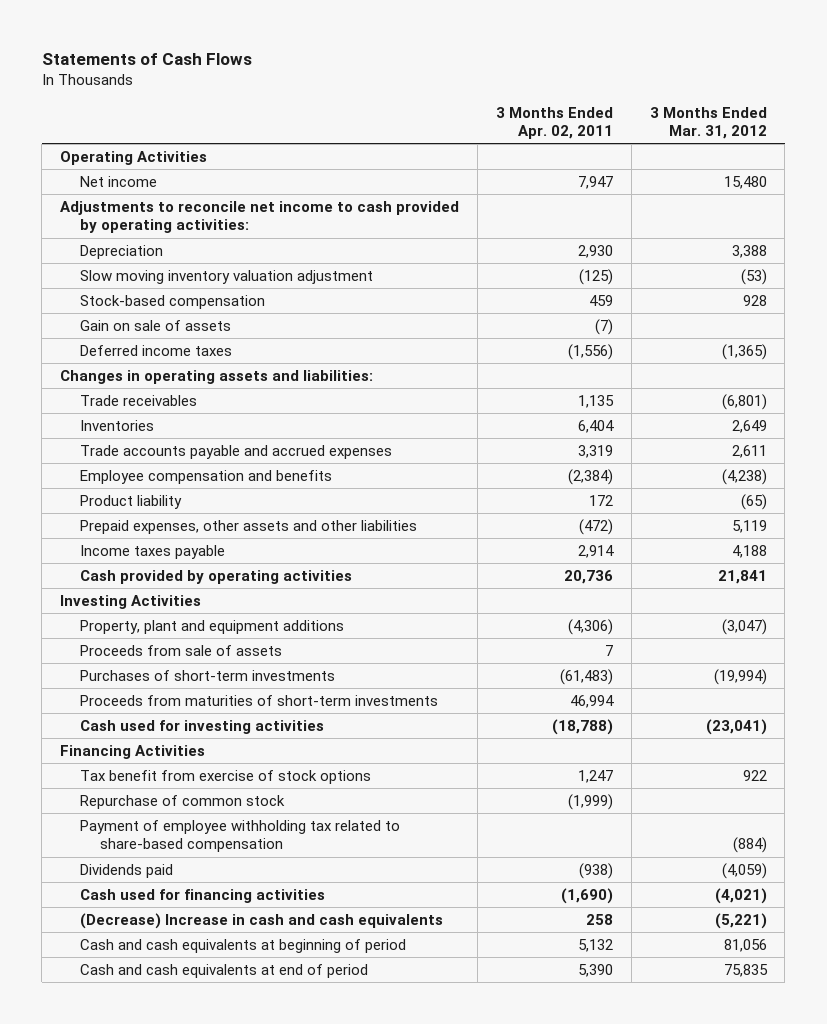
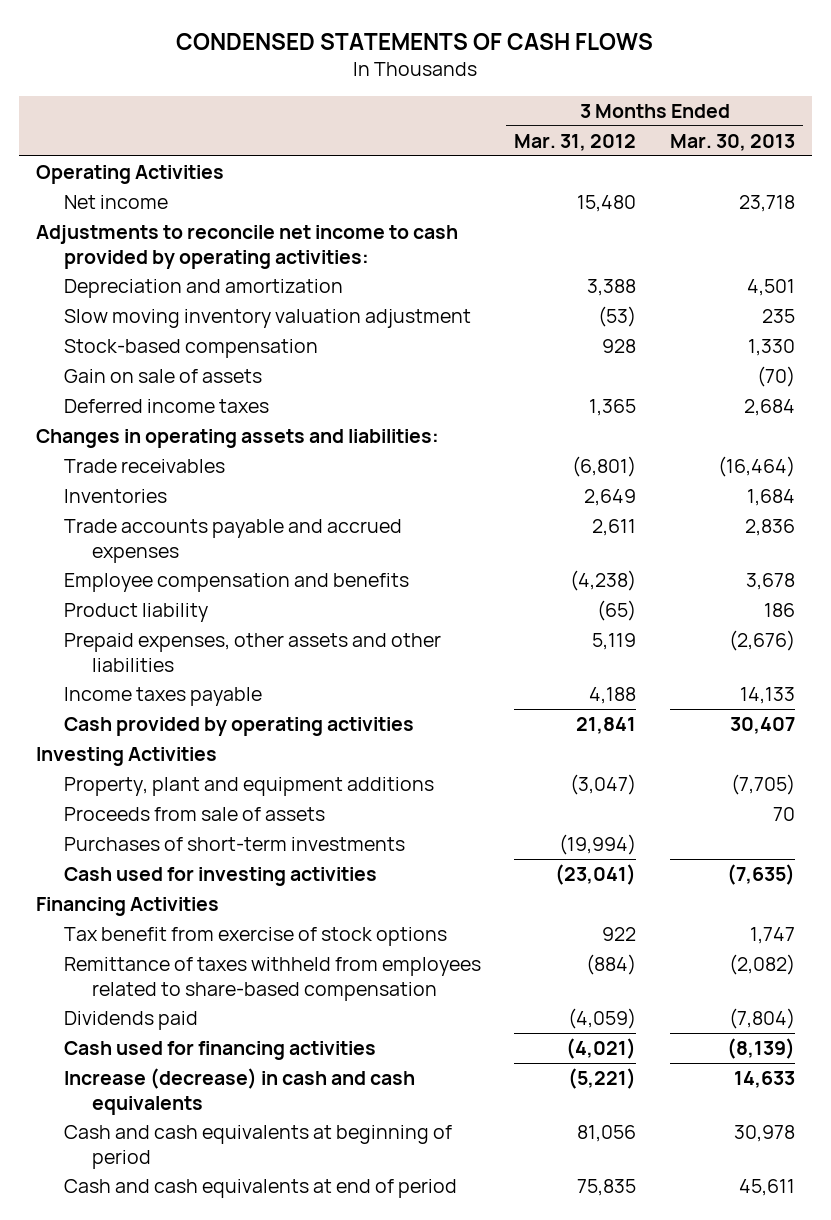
- Statements of Cash Flows
+ CONDENSED STATEMENTS OF CASH FLOWS
- | 3 Months Ended Apr. 02, 2011 | 3 Months Ended Mar. 31, 2012
+ | 3 Months Ended Mar. 31, 2012 | 3 Months Ended Mar. 30, 2013
- Depreciation | 2,930 | 3,388
+ Depreciation and amortization | 3,388 | 4,501
- Deferred income taxes | (1,556) | (1,365)
+ Deferred income taxes | 1,365 | 2,684
- Proceeds from maturities of short-term investments | 46,994 |
- Repurchase of common stock | (1,999) |
- Payment of employee withholding tax related to share-based compensation | | (884)
+ Remittance of taxes withheld from employees related to share-based compensation | (884) | (2,082)
- (Decrease) Increase in cash and cash equivalents | 258 | (5,221)
+ Increase (decrease) in cash and cash equivalents | (5,221) | 14,633

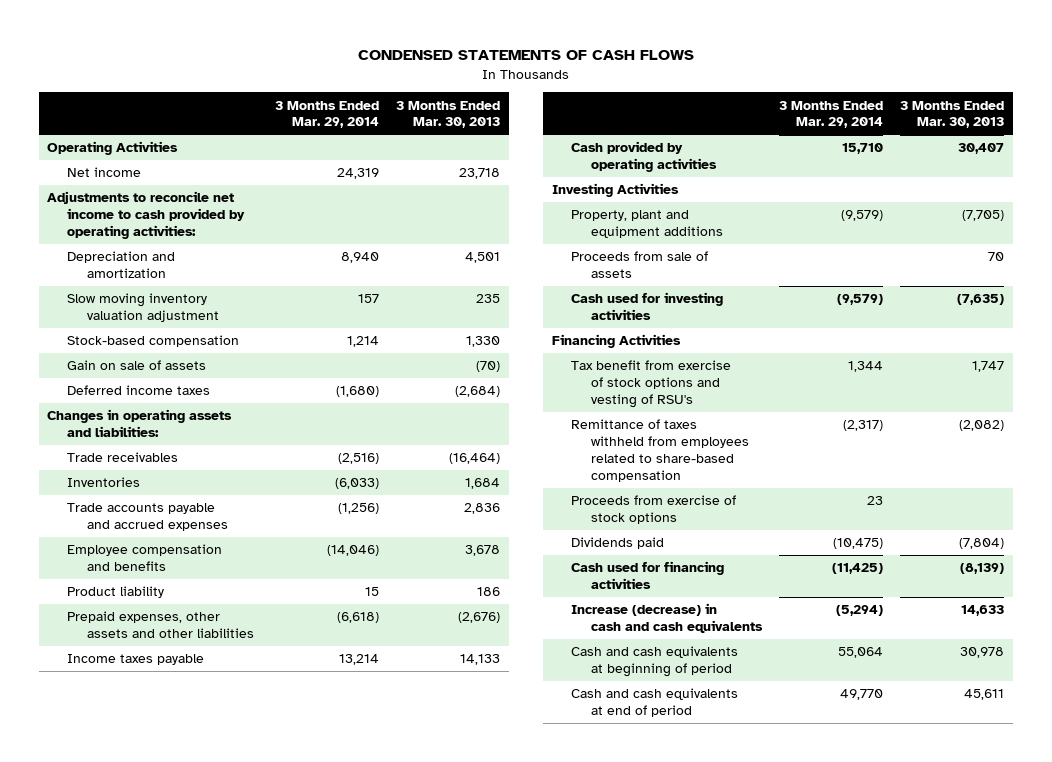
- | 3 Months Ended Mar. 31, 2012 | 3 Months Ended Mar. 30, 2013
+ | 3 Months Ended Mar. 29, 2014 | 3 Months Ended Mar. 30, 2013
- Deferred income taxes | 1,365 | 2,684
+ Deferred income taxes | (1,680) | (2,684)
- Purchases of short-term investments | (19,994) |
- Tax benefit from exercise of stock options | 922 | 1,747
+ Tax benefit from exercise of stock options and vesting of RSU's | 1,344 | 1,747
+ Proceeds from exercise of stock options | 23 |

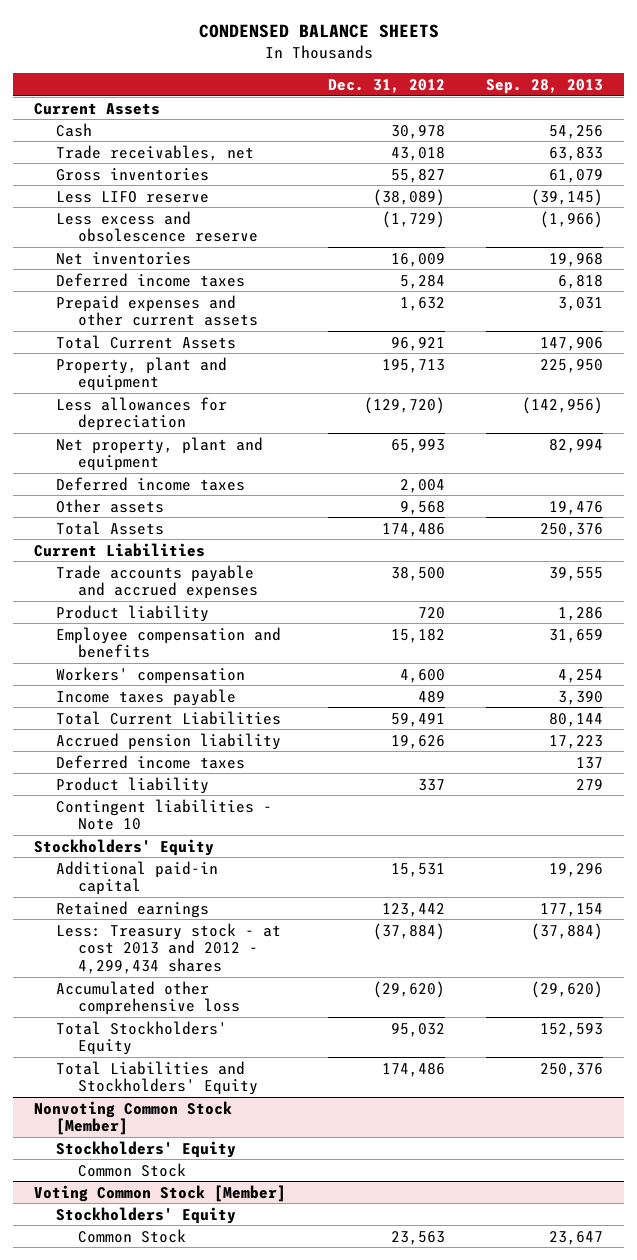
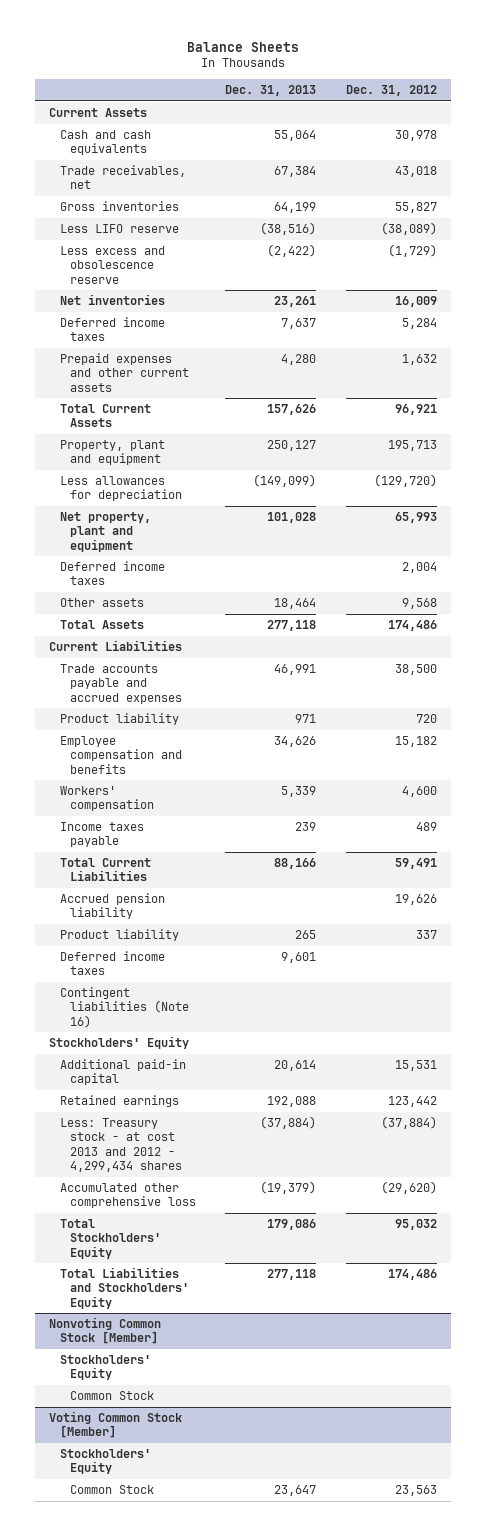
- CONDENSED BALANCE SHEETS
+ Balance Sheets
- | Dec. 31, 2012 | Sep. 28, 2013
+ | Dec. 31, 2013 | Dec. 31, 2012
- Cash | 30,978 | 54,256
+ Cash and cash equivalents | 55,064 | 30,978
- Contingent liabilities - Note 10
moved down: Deferred income taxes | 9,601 |
+ Contingent liabilities (Note 16)

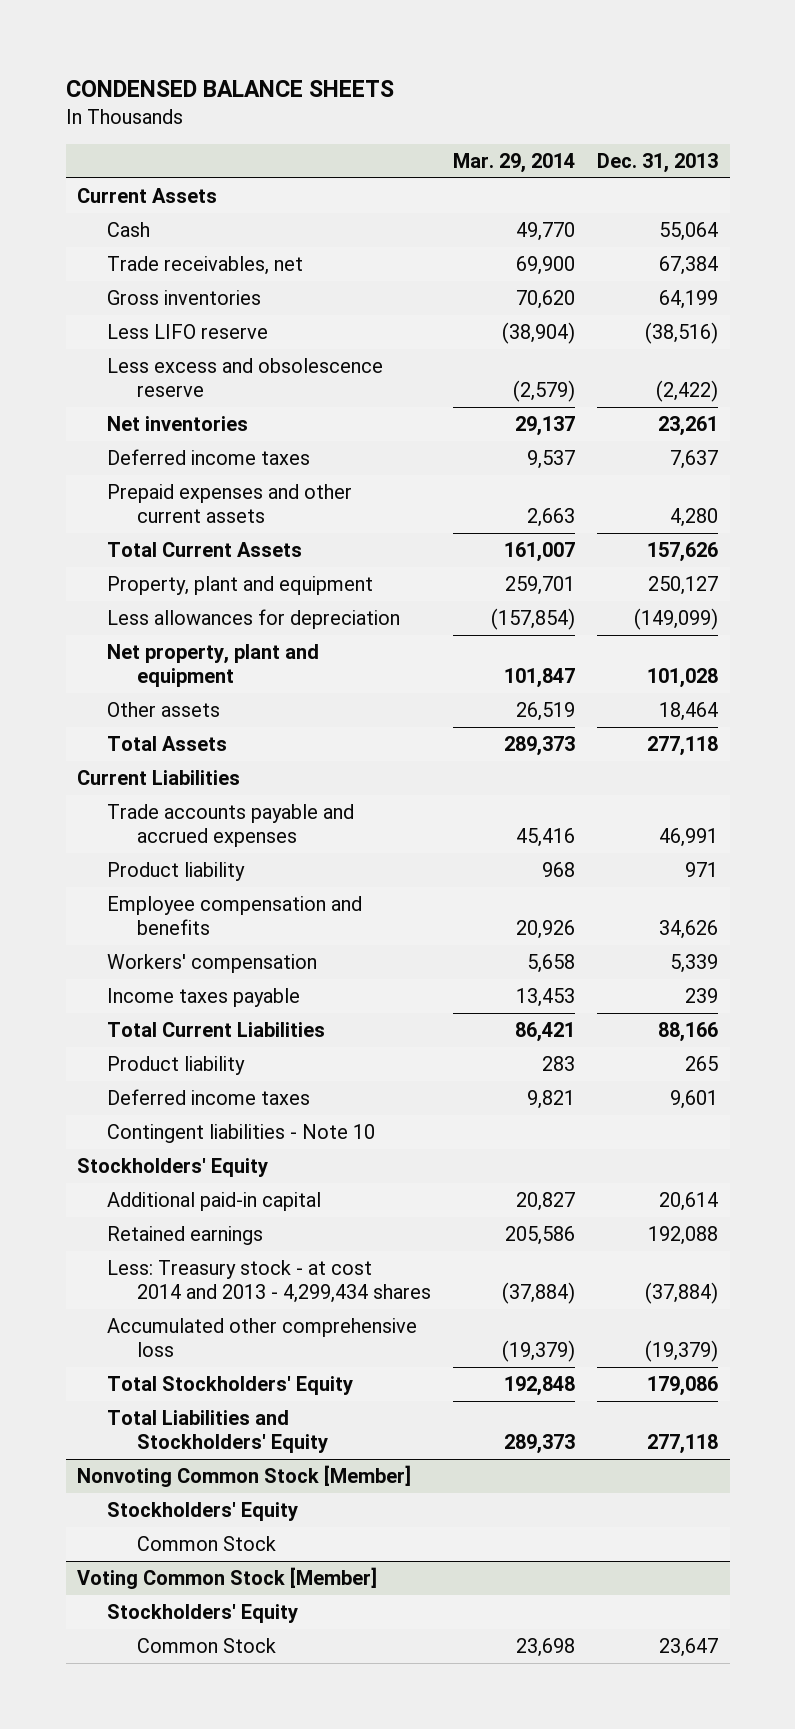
- Balance Sheets
+ CONDENSED BALANCE SHEETS
- | Dec. 31, 2013 | Dec. 31, 2012
+ | Mar. 29, 2014 | Dec. 31, 2013
- Cash and cash equivalents | 55,064 | 30,978
+ Cash | 49,770 | 55,064
- Deferred income taxes | | 2,004
- Accrued pension liability | | 19,626
- Contingent liabilities (Note 16)
+ Contingent liabilities - Note 10
- Less: Treasury stock - at cost 2013 and 2012 - 4,299,434 shares | (37,884) | (37,884)
+ Less: Treasury stock - at cost 2014 and 2013 - 4,299,434 shares | (37,884) | (37,884)

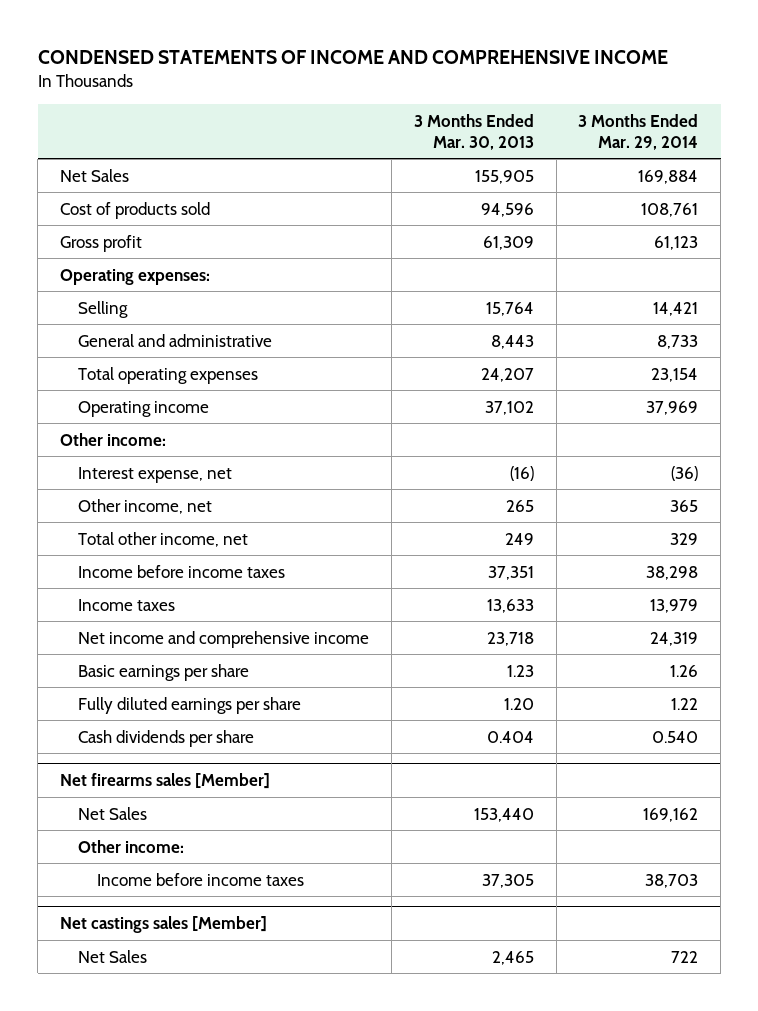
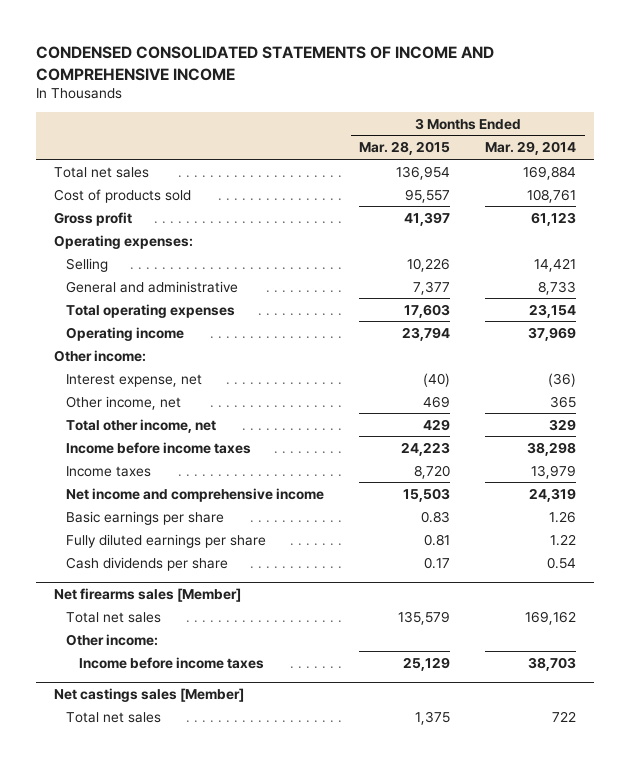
- CONDENSED STATEMENTS OF INCOME AND COMPREHENSIVE INCOME
+ CONDENSED CONSOLIDATED STATEMENTS OF INCOME AND COMPREHENSIVE INCOME
- | 3 Months Ended Mar. 30, 2013 | 3 Months Ended Mar. 29, 2014
+ | 3 Months Ended Mar. 28, 2015 | 3 Months Ended Mar. 29, 2014
- Net Sales | 155,905 | 169,884
+ Total net sales | 136,954 | 169,884
- Cash dividends per share | 0.404 | 0.540
+ Cash dividends per share | 0.17 | 0.54
@ Net firearms sales [Member]
- Net Sales | 153,440 | 169,162
+ Total net sales | 135,579 | 169,162
@ Net castings sales [Member]
- Net Sales | 2,465 | 722
+ Total net sales | 1,375 | 722

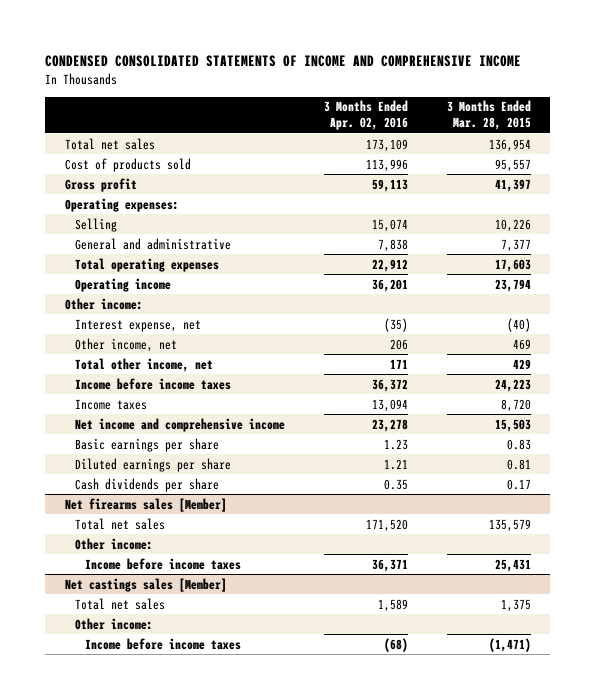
- | 3 Months Ended Mar. 28, 2015 | 3 Months Ended Mar. 29, 2014
+ | 3 Months Ended Apr. 02, 2016 | 3 Months Ended Mar. 28, 2015
- Fully diluted earnings per share | 0.81 | 1.22
+ Diluted earnings per share | 1.21 | 0.81
@ Net firearms sales [Member]
- Income before income taxes | 25,129 | 38,703
+ Income before income taxes | 36,371 | 25,431
@ Net castings sales [Member]
+ Other income:
+ Income before income taxes | (68) | (1,471)

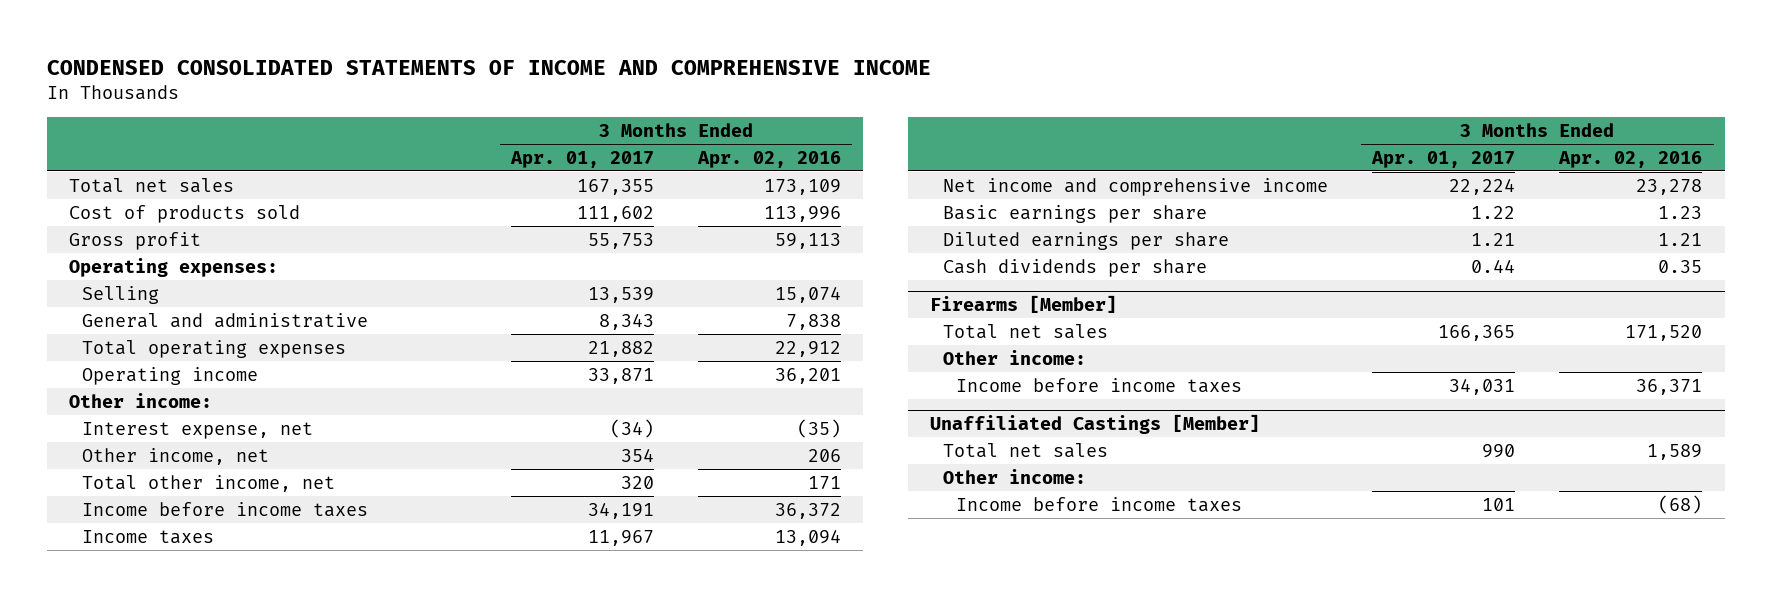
- | 3 Months Ended Apr. 02, 2016 | 3 Months Ended Mar. 28, 2015
+ | 3 Months Ended Apr. 01, 2017 | 3 Months Ended Apr. 02, 2016
- Net firearms sales [Member]
+ Firearms [Member]
- Net castings sales [Member]
+ Unaffiliated Castings [Member]

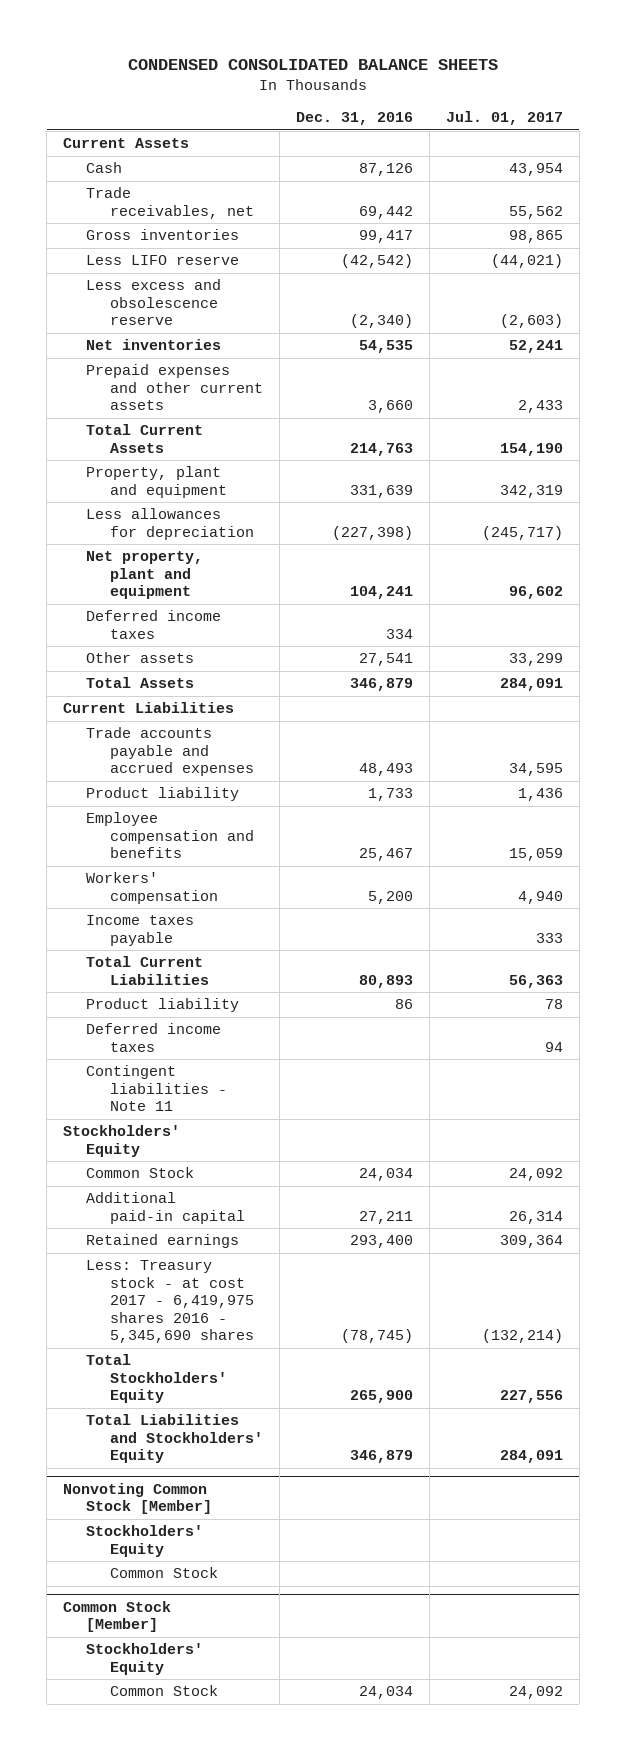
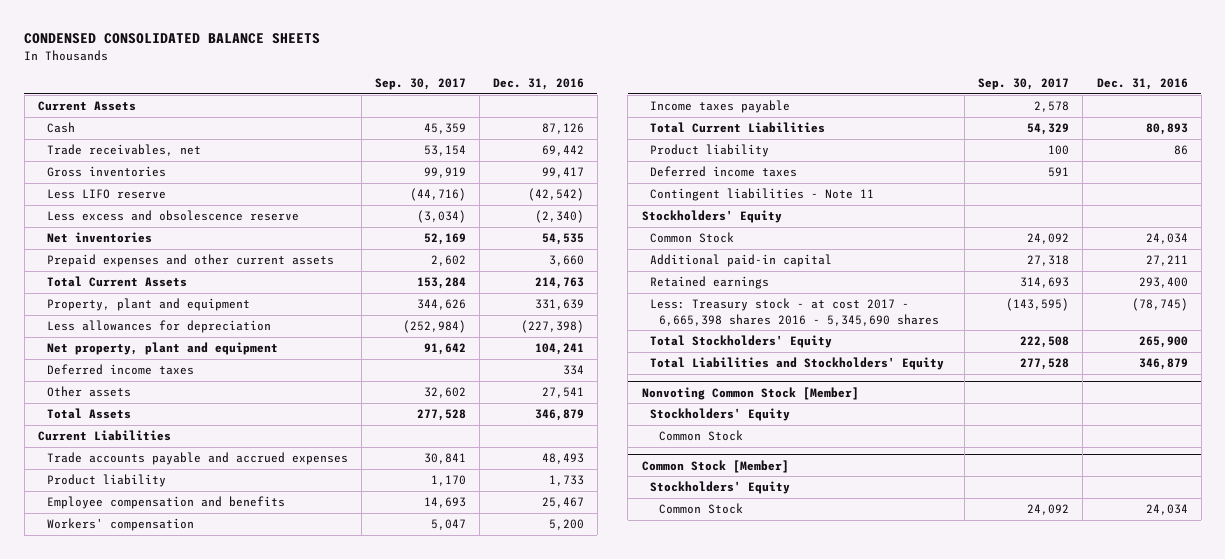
- | Dec. 31, 2016 | Jul. 01, 2017
+ | Sep. 30, 2017 | Dec. 31, 2016
- Less: Treasury stock - at cost 2017 - 6,419,975 shares 2016 - 5,345,690 shares | (78,745) | (132,214)
+ Less: Treasury stock - at cost 2017 - 6,665,398 shares 2016 - 5,345,690 shares | (143,595) | (78,745)

